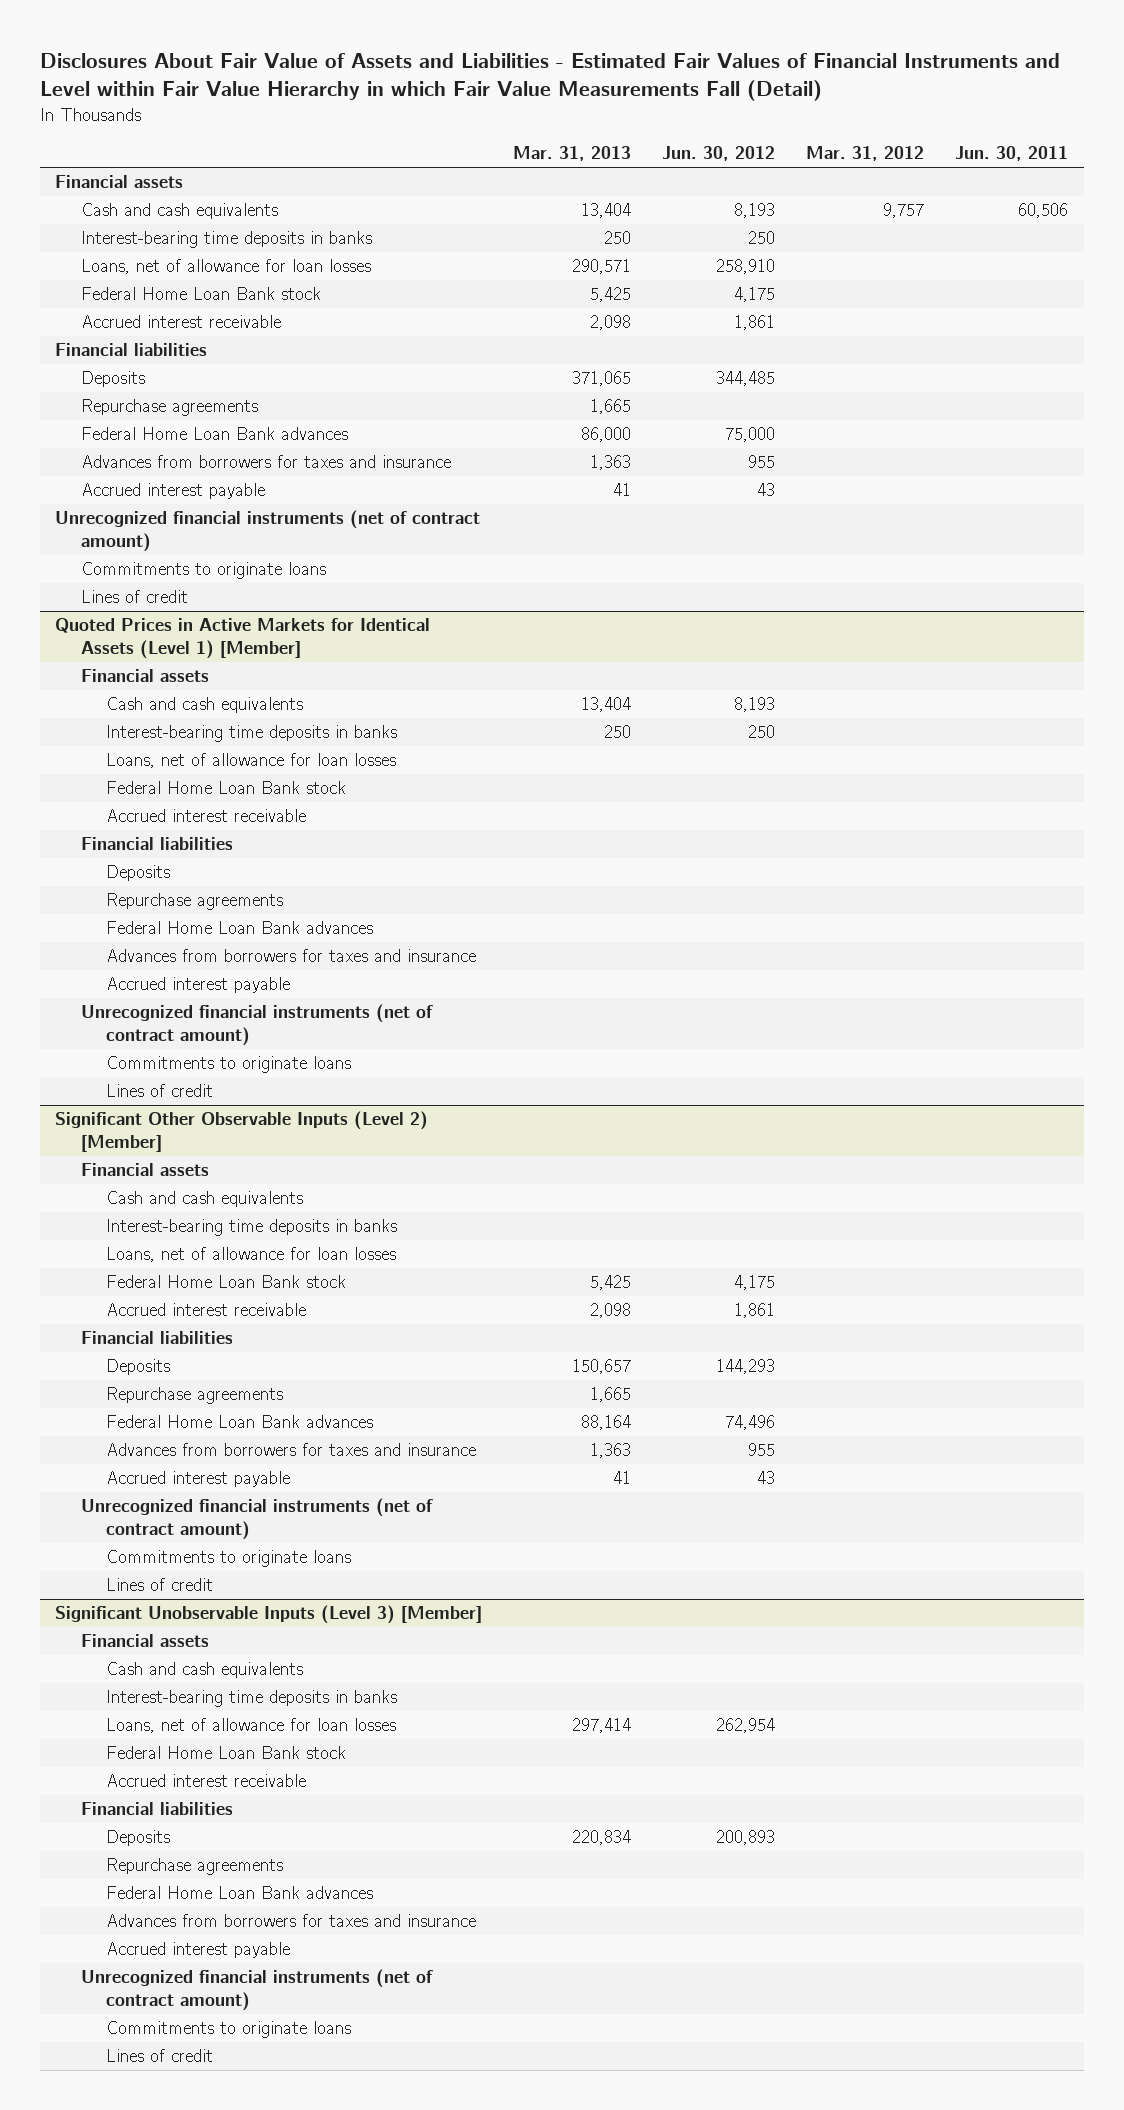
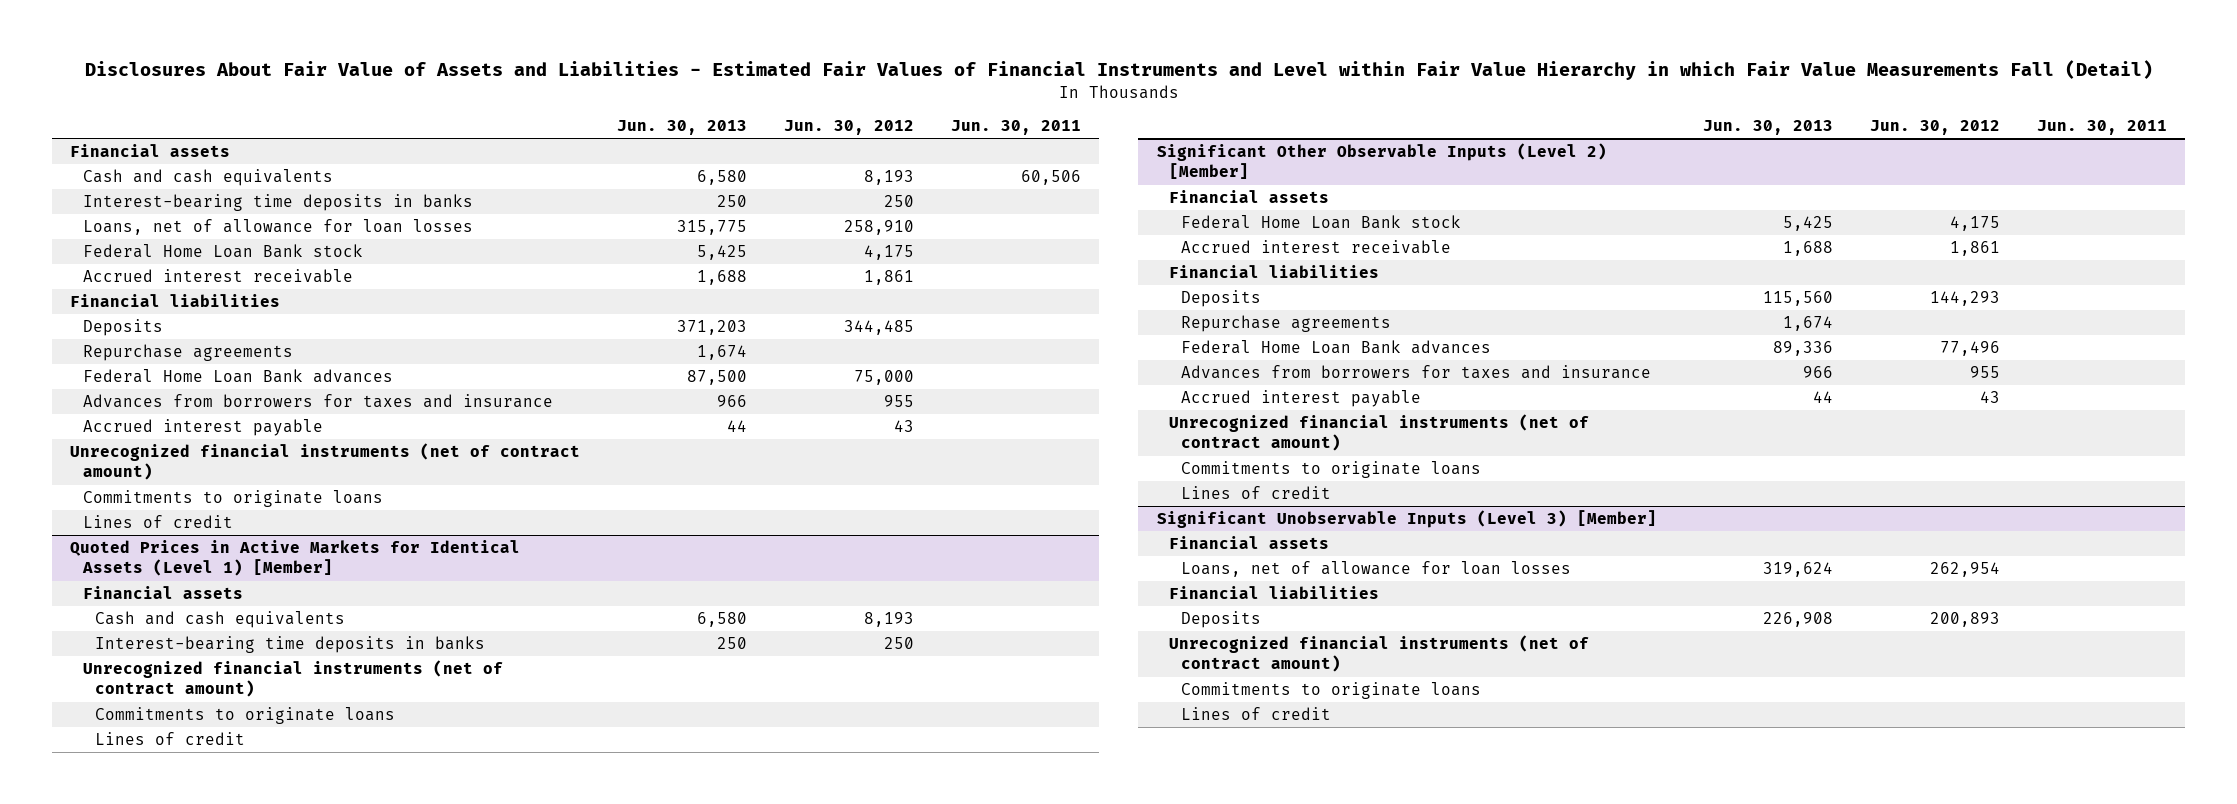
- | Mar. 31, 2013 | Jun. 30, 2012 | Mar. 31, 2012 | Jun. 30, 2011
+ | Jun. 30, 2013 | Jun. 30, 2012 | Jun. 30, 2011
@ Quoted Prices in Active Markets for Identical Assets (Level 1) [Member]
- Loans, net of allowance for loan losses
- Federal Home Loan Bank stock
- Accrued interest receivable
- Financial liabilities
- Deposits
- Repurchase agreements
- Federal Home Loan Bank advances
- Advances from borrowers for taxes and insurance
- Accrued interest payable
@ Significant Other Observable Inputs (Level 2) [Member]
- Cash and cash equivalents
- Interest-bearing time deposits in banks
- Loans, net of allowance for loan losses
- Federal Home Loan Bank advances | 88,164 | 74,496 | |
+ Federal Home Loan Bank advances | 89,336 | 77,496 |
@ Significant Unobservable Inputs (Level 3) [Member]
- Cash and cash equivalents
- Interest-bearing time deposits in banks
- Federal Home Loan Bank stock
- Accrued interest receivable
- Repurchase agreements
- Federal Home Loan Bank advances
- Advances from borrowers for taxes and insurance
- Accrued interest payable

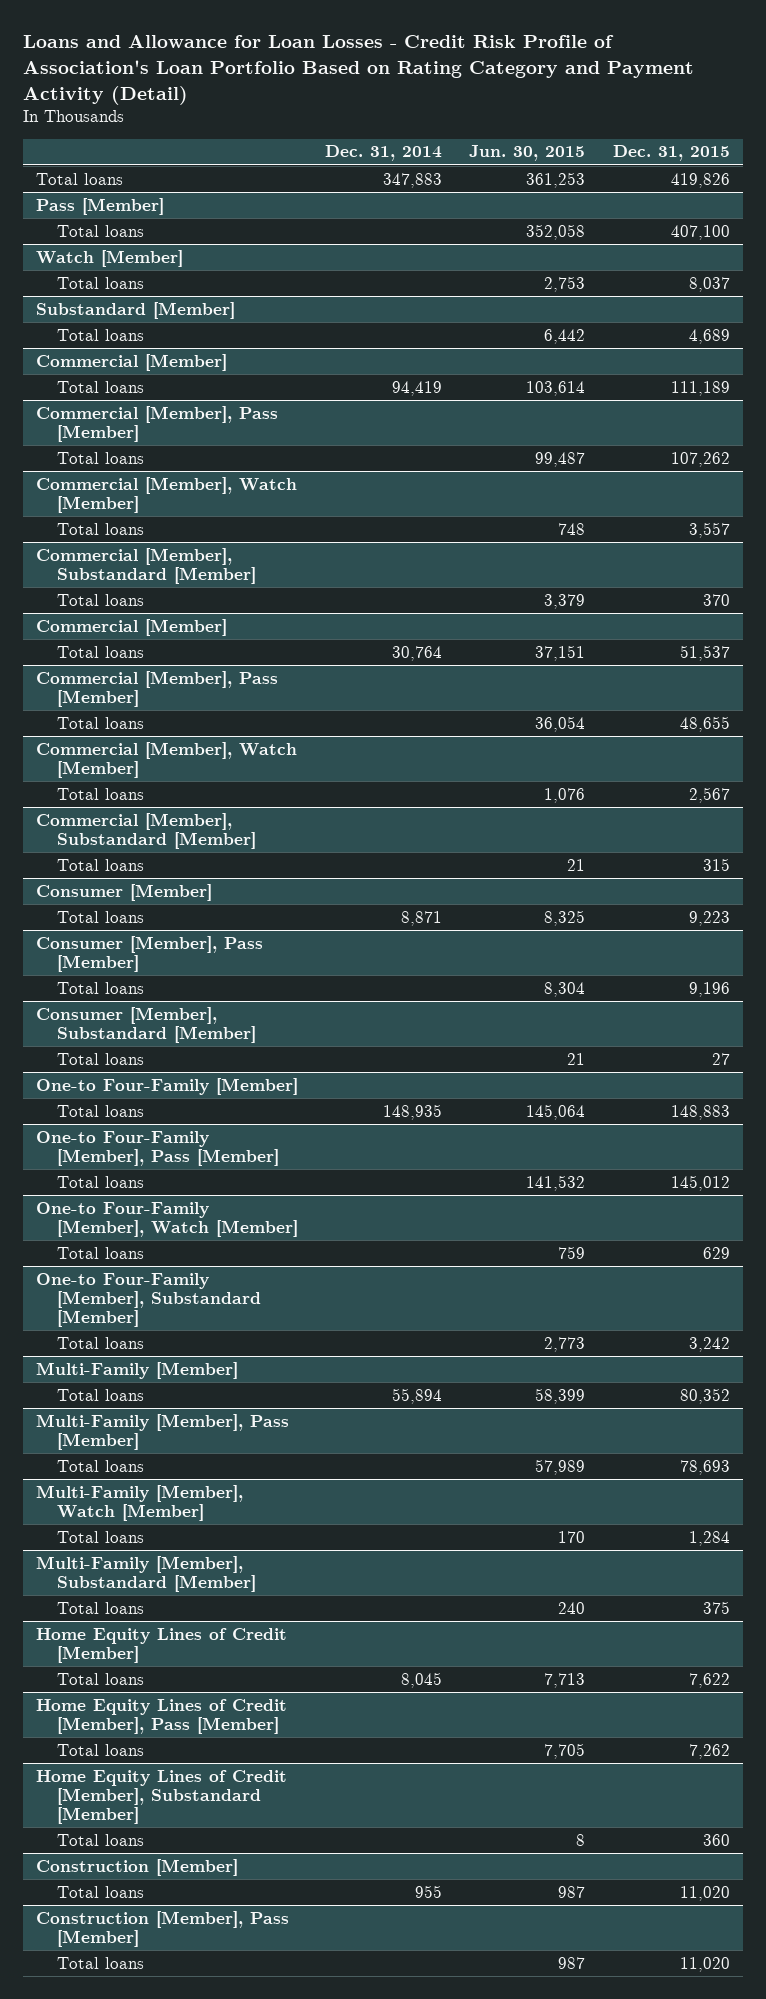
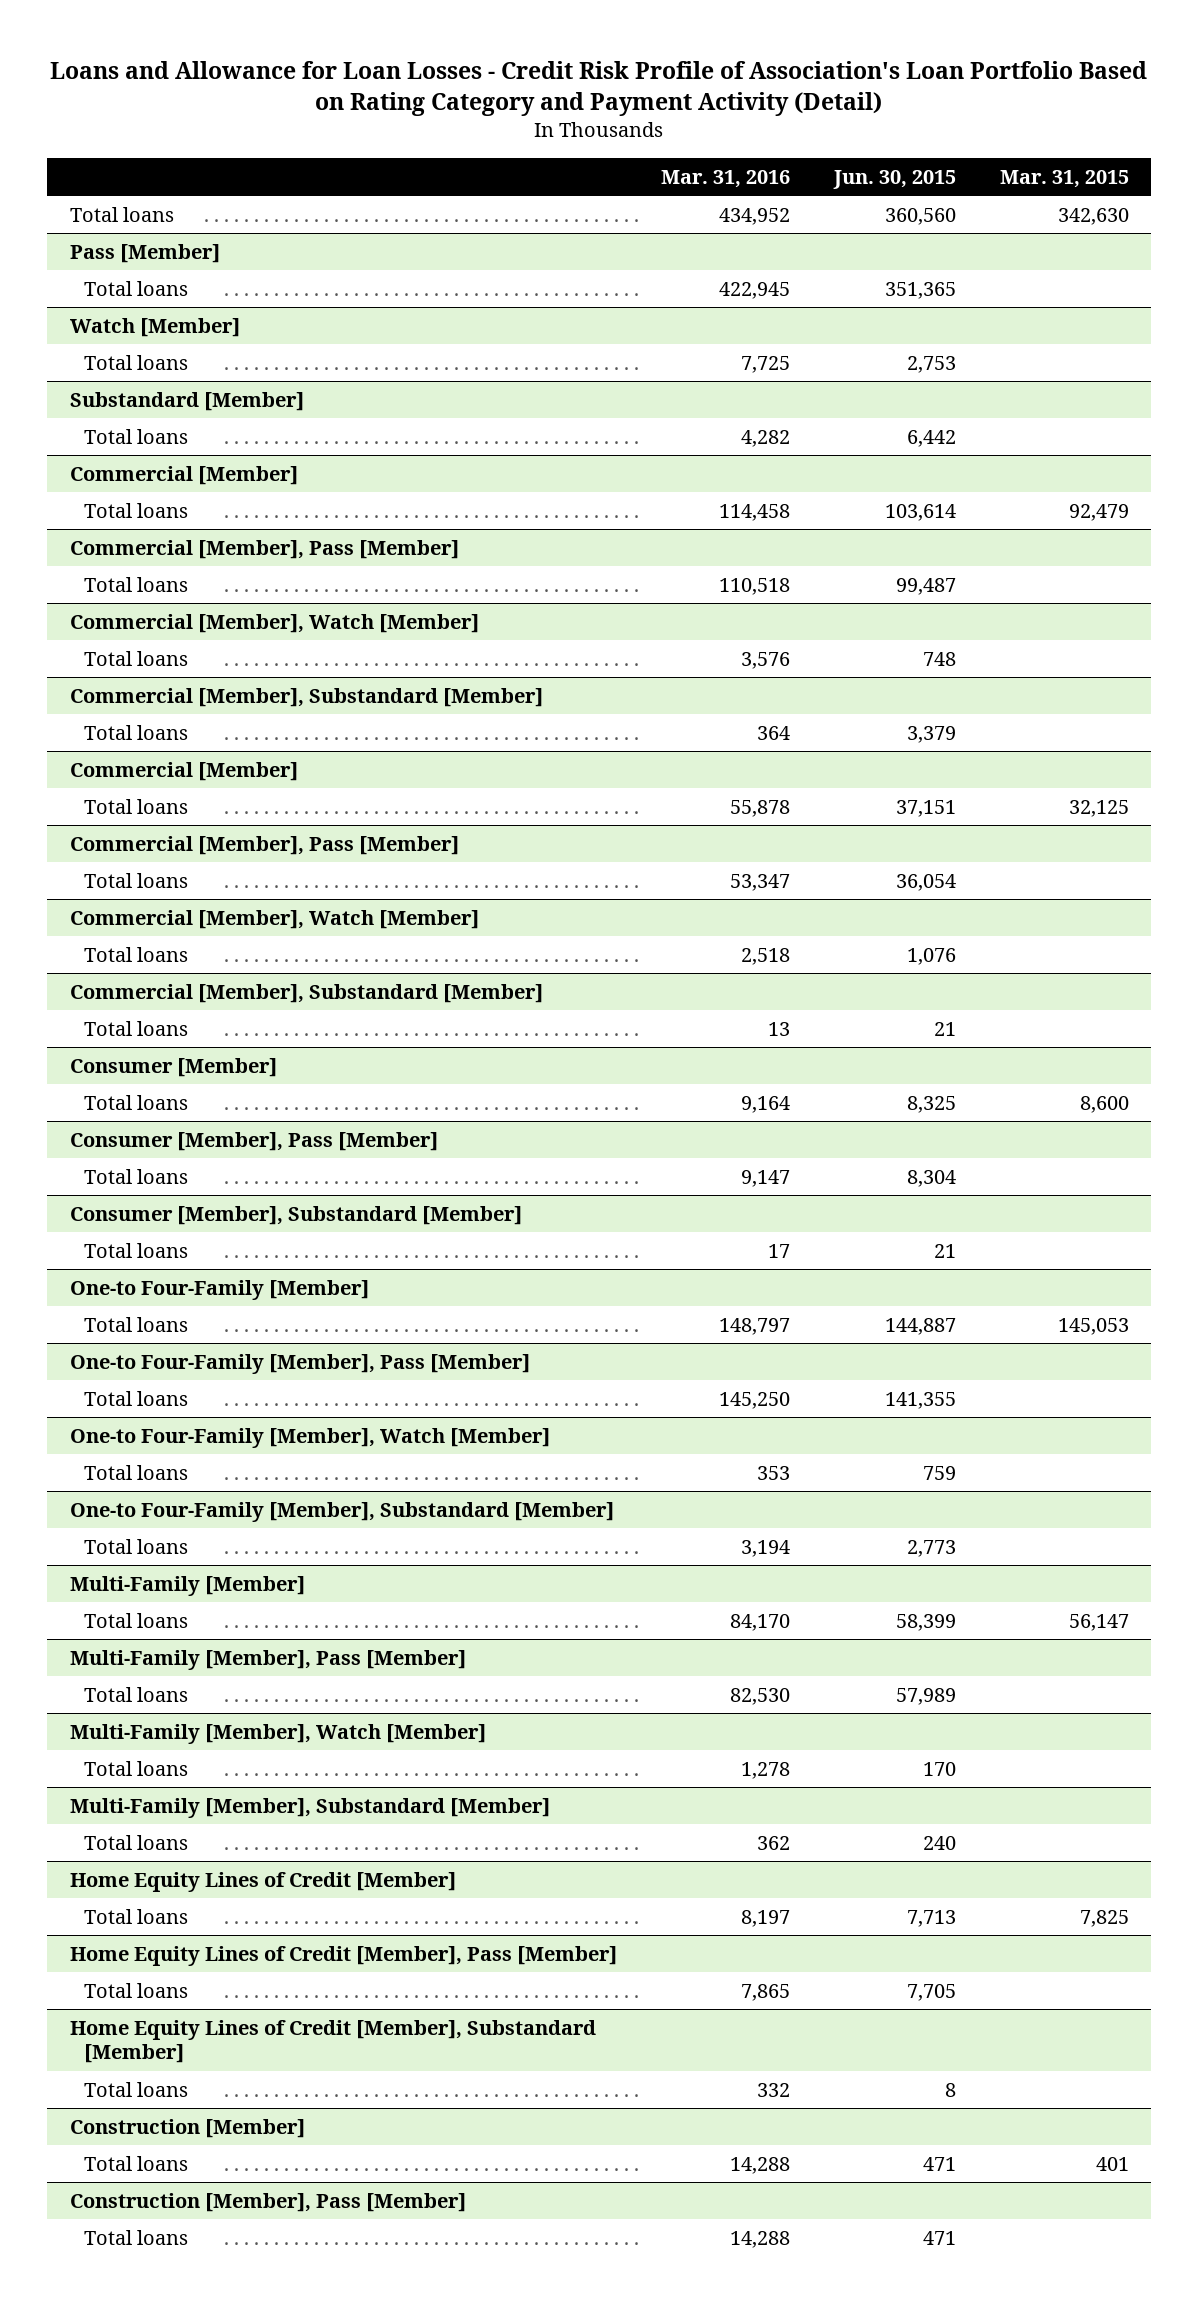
- | Dec. 31, 2014 | Jun. 30, 2015 | Dec. 31, 2015
+ | Mar. 31, 2016 | Jun. 30, 2015 | Mar. 31, 2015
- Total loans | 347,883 | 361,253 | 419,826
+ Total loans | 434,952 | 360,560 | 342,630
@ Pass [Member]
- Total loans | | 352,058 | 407,100
+ Total loans | 422,945 | 351,365 |
@ One-to Four-Family [Member]
- Total loans | 148,935 | 145,064 | 148,883
+ Total loans | 148,797 | 144,887 | 145,053
@ One-to Four-Family [Member], Pass [Member]
- Total loans | | 141,532 | 145,012
+ Total loans | 145,250 | 141,355 |
@ Construction [Member]
- Total loans | 955 | 987 | 11,020
+ Total loans | 14,288 | 471 | 401
@ Construction [Member], Pass [Member]
- Total loans | | 987 | 11,020
+ Total loans | 14,288 | 471 |

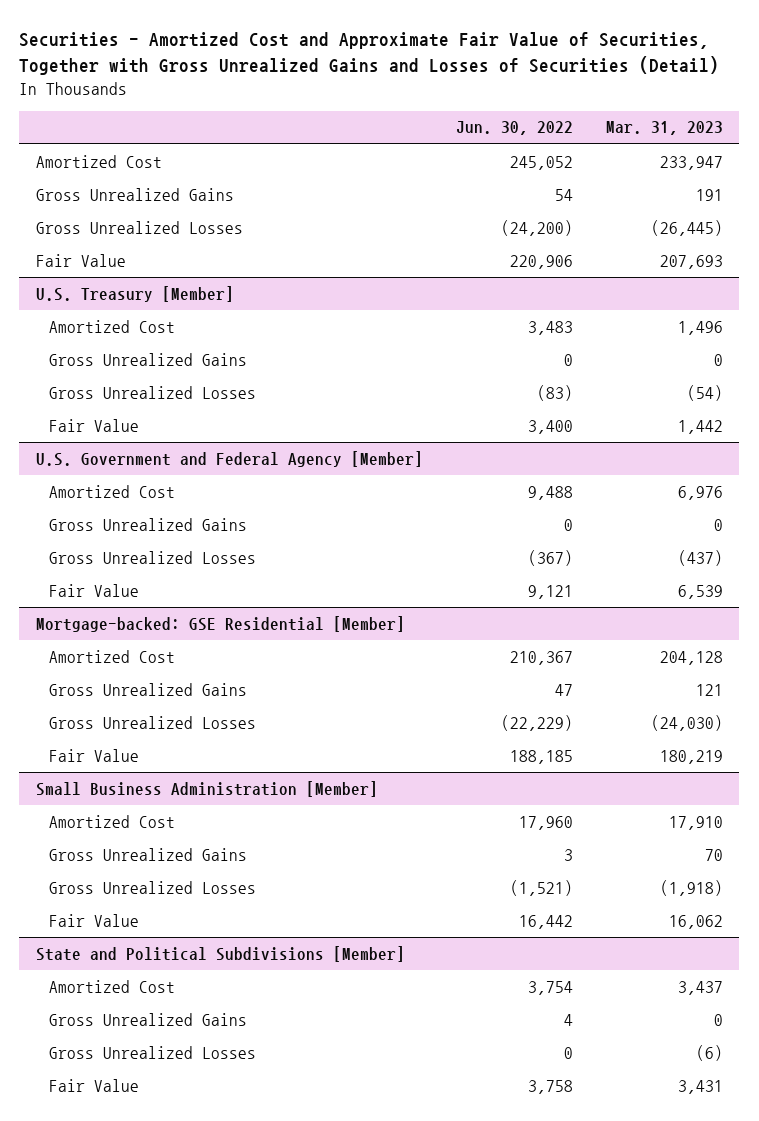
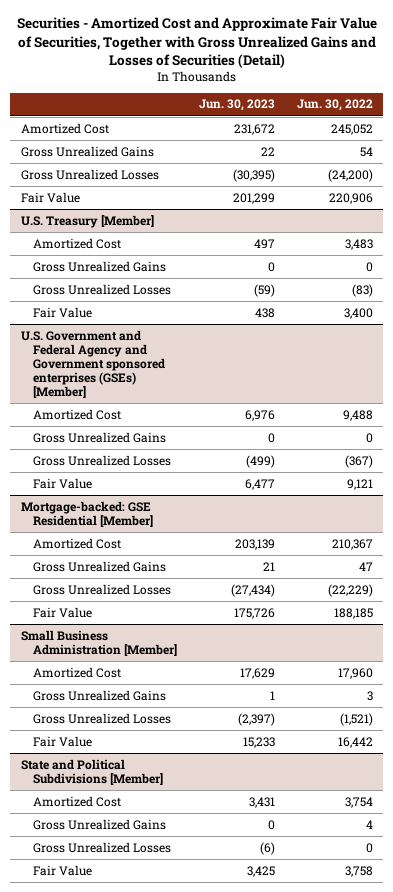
- | Jun. 30, 2022 | Mar. 31, 2023
+ | Jun. 30, 2023 | Jun. 30, 2022
- U.S. Government and Federal Agency [Member]
+ U.S. Government and Federal Agency and Government sponsored enterprises (GSEs) [Member]

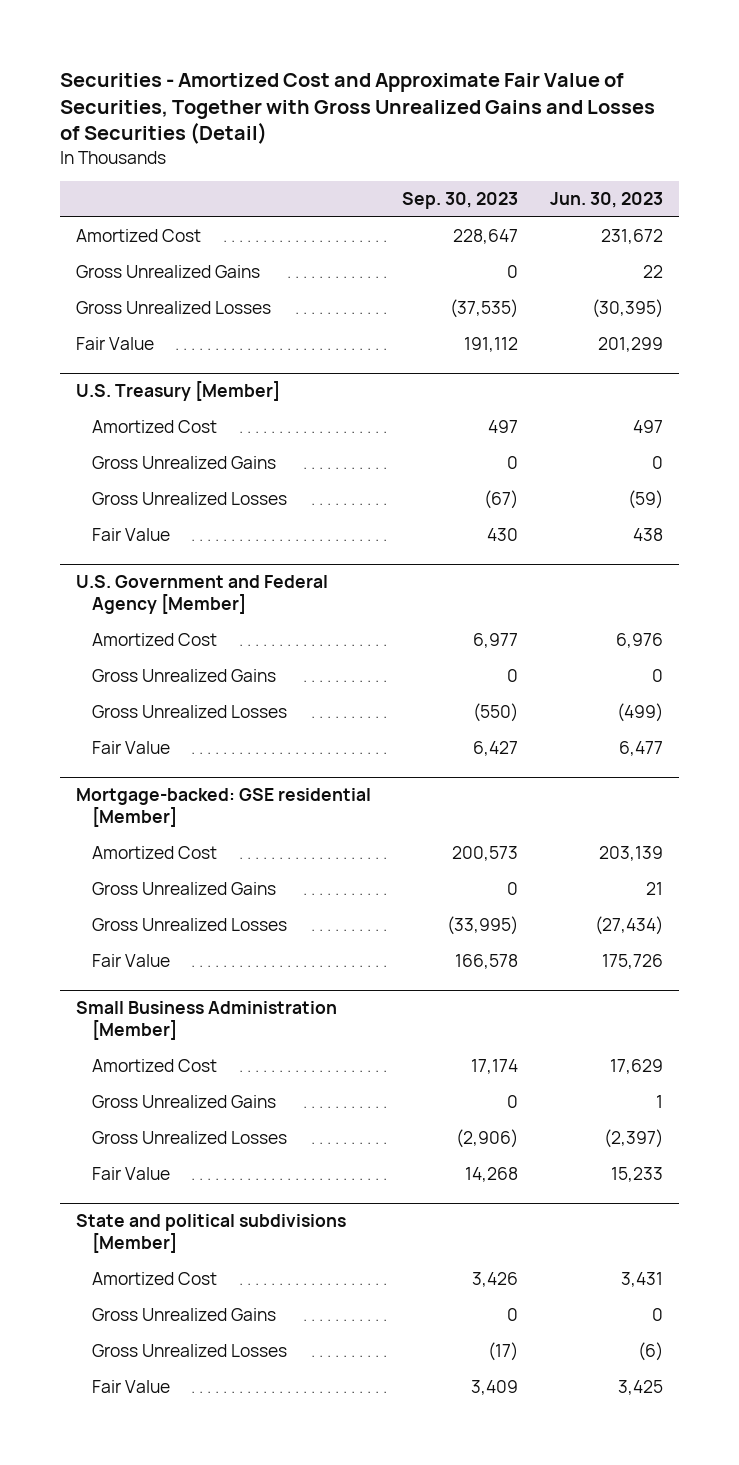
- | Jun. 30, 2023 | Jun. 30, 2022
+ | Sep. 30, 2023 | Jun. 30, 2023
- U.S. Government and Federal Agency and Government sponsored enterprises (GSEs) [Member]
+ U.S. Government and Federal Agency [Member]
- Mortgage-backed: GSE Residential [Member]
+ Mortgage-backed: GSE residential [Member]
- State and Political Subdivisions [Member]
+ State and political subdivisions [Member]

